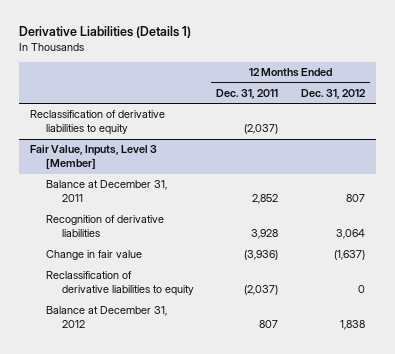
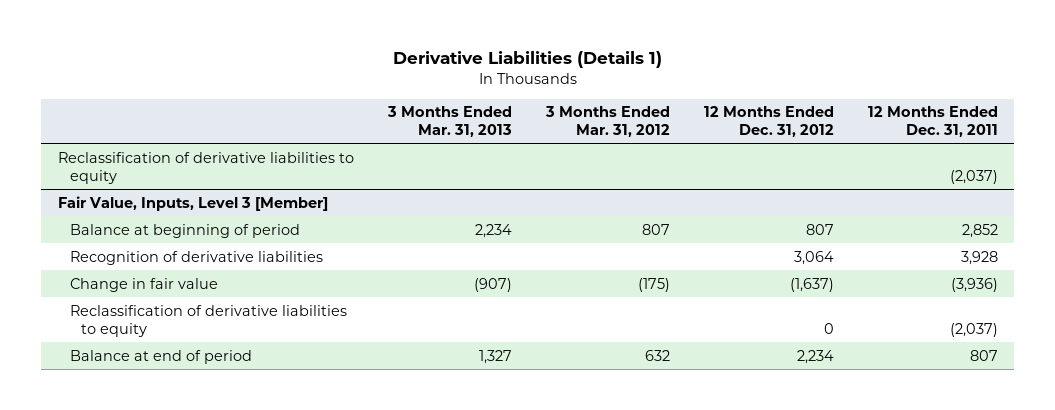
- | 12 Months Ended Dec. 31, 2011 | 12 Months Ended Dec. 31, 2012
+ | 3 Months Ended Mar. 31, 2013 | 3 Months Ended Mar. 31, 2012 | 12 Months Ended Dec. 31, 2012 | 12 Months Ended Dec. 31, 2011
@ Fair Value, Inputs, Level 3 [Member]
- Balance at December 31, 2011 | 2,852 | 807
+ Balance at beginning of period | 2,234 | 807 | 807 | 2,852
- Balance at December 31, 2012 | 807 | 1,838
+ Balance at end of period | 1,327 | 632 | 2,234 | 807

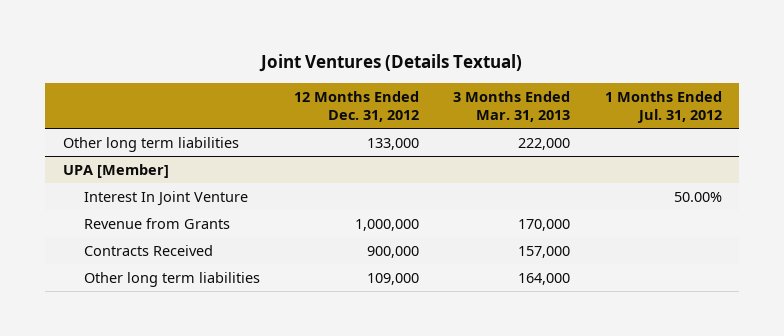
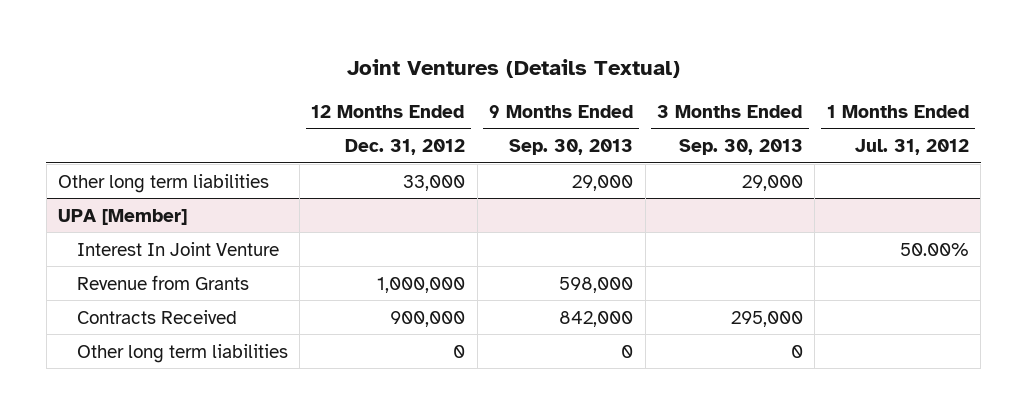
- | 12 Months Ended Dec. 31, 2012 | 3 Months Ended Mar. 31, 2013 | 1 Months Ended Jul. 31, 2012
+ | 12 Months Ended Dec. 31, 2012 | 9 Months Ended Sep. 30, 2013 | 3 Months Ended Sep. 30, 2013 | 1 Months Ended Jul. 31, 2012
- Other long term liabilities | 133,000 | 222,000 |
+ Other long term liabilities | 33,000 | 29,000 | 29,000 |
@ UPA [Member]
- Other long term liabilities | 109,000 | 164,000 |
+ Other long term liabilities | 0 | 0 | 0 |

